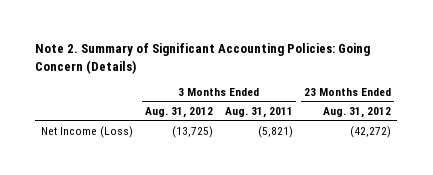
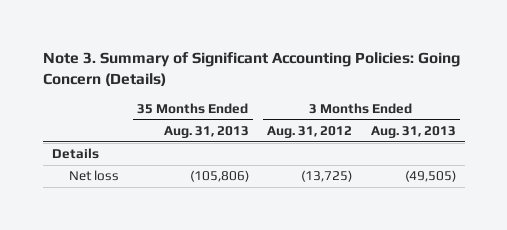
- Note 2. Summary of Significant Accounting Policies: Going Concern (Details)
+ Note 3. Summary of Significant Accounting Policies: Going Concern (Details)
- | 3 Months Ended Aug. 31, 2012 | 3 Months Ended Aug. 31, 2011 | 23 Months Ended Aug. 31, 2012
+ | 35 Months Ended Aug. 31, 2013 | 3 Months Ended Aug. 31, 2012 | 3 Months Ended Aug. 31, 2013
- Net Income (Loss) | (13,725) | (5,821) | (42,272)
+ Details
+ Net loss | (105,806) | (13,725) | (49,505)

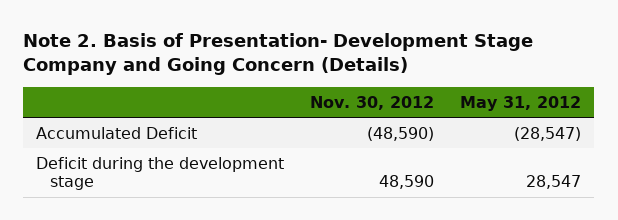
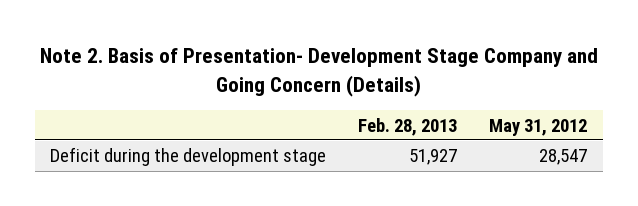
- | Nov. 30, 2012 | May 31, 2012
+ | Feb. 28, 2013 | May 31, 2012
- Accumulated Deficit | (48,590) | (28,547)

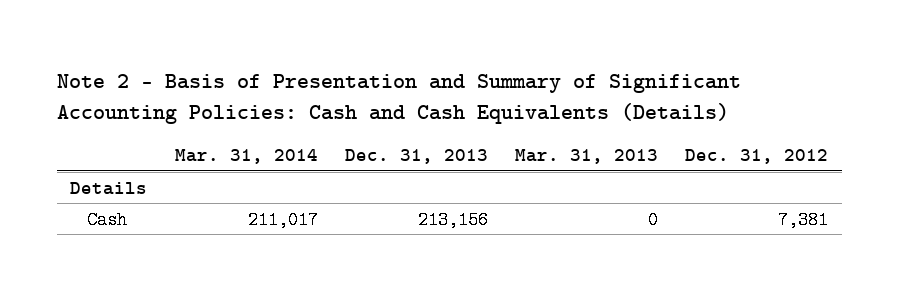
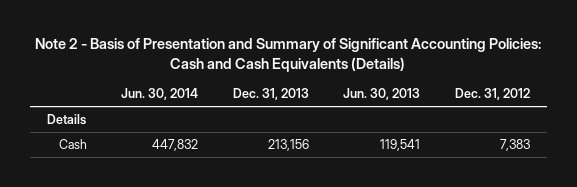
- | Mar. 31, 2014 | Dec. 31, 2013 | Mar. 31, 2013 | Dec. 31, 2012
+ | Jun. 30, 2014 | Dec. 31, 2013 | Jun. 30, 2013 | Dec. 31, 2012
- Cash | 211,017 | 213,156 | 0 | 7,381
+ Cash | 447,832 | 213,156 | 119,541 | 7,383

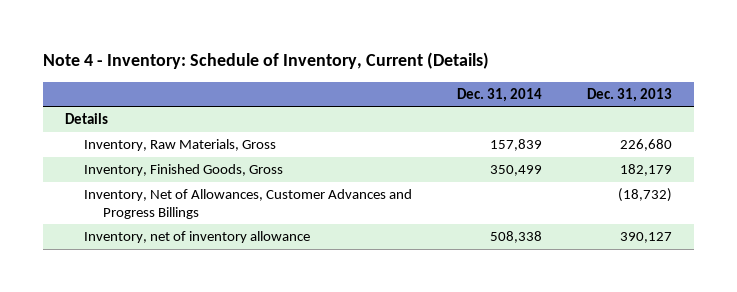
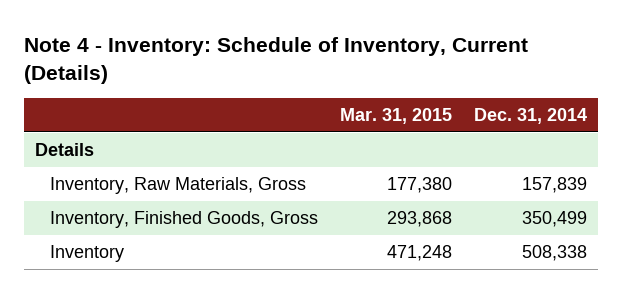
- | Dec. 31, 2014 | Dec. 31, 2013
+ | Mar. 31, 2015 | Dec. 31, 2014
- Inventory, Net of Allowances, Customer Advances and Progress Billings | | (18,732)
- Inventory, net of inventory allowance | 508,338 | 390,127
+ Inventory | 471,248 | 508,338

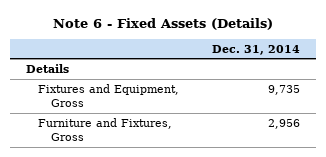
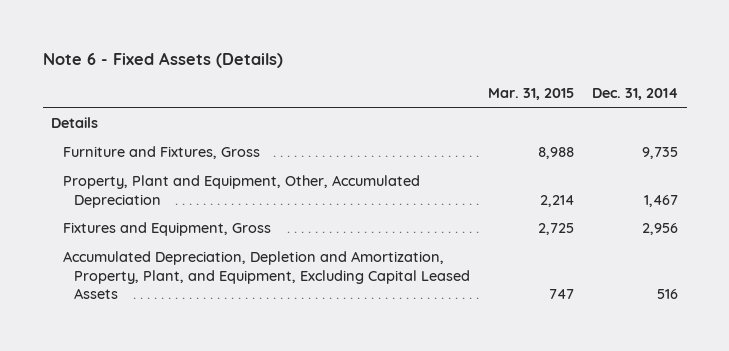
- | Dec. 31, 2014
+ | Mar. 31, 2015 | Dec. 31, 2014
- Fixtures and Equipment, Gross | 9,735
- Furniture and Fixtures, Gross | 2,956
+ Furniture and Fixtures, Gross | 8,988 | 9,735
+ Property, Plant and Equipment, Other, Accumulated Depreciation | 2,214 | 1,467
+ Fixtures and Equipment, Gross | 2,725 | 2,956
+ Accumulated Depreciation, Depletion and Amortization, Property, Plant, and Equipment, Excluding Capital Leased Assets | 747 | 516

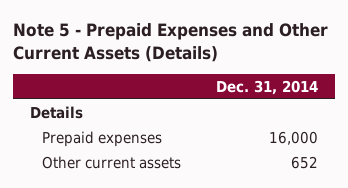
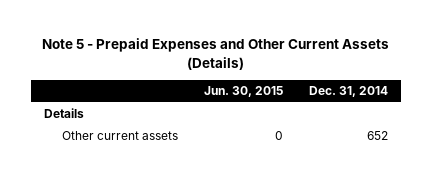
- | Dec. 31, 2014
+ | Jun. 30, 2015 | Dec. 31, 2014
- Prepaid expenses | 16,000

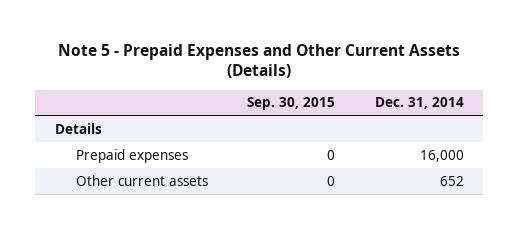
- | Jun. 30, 2015 | Dec. 31, 2014
+ | Sep. 30, 2015 | Dec. 31, 2014
+ Prepaid expenses | 0 | 16,000

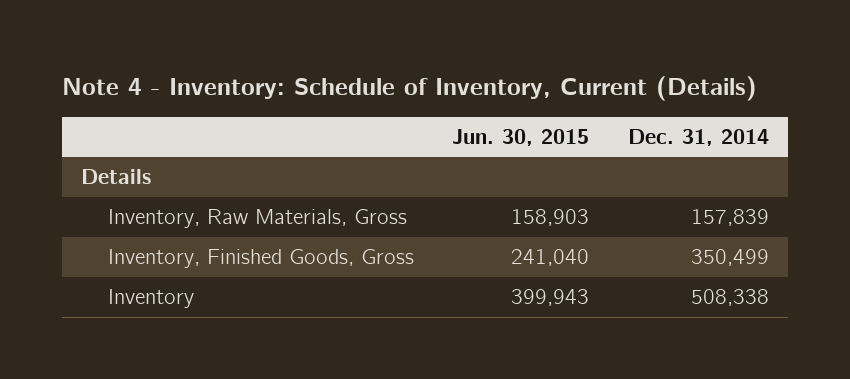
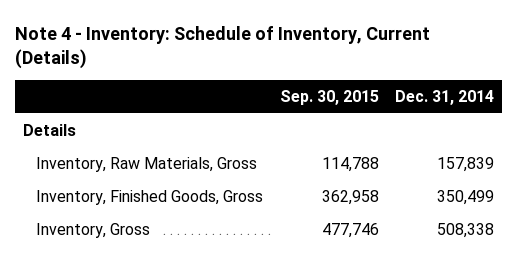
- | Jun. 30, 2015 | Dec. 31, 2014
+ | Sep. 30, 2015 | Dec. 31, 2014
- Inventory | 399,943 | 508,338
+ Inventory, Gross | 477,746 | 508,338

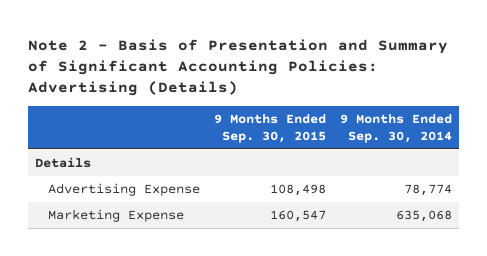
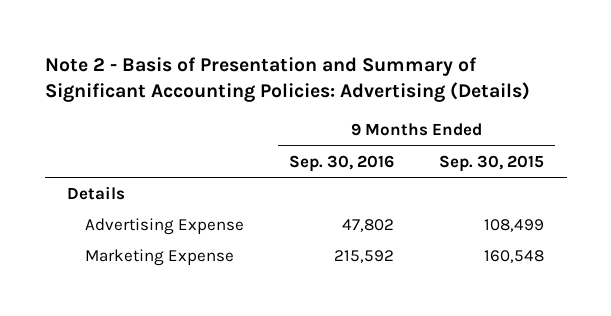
- | 9 Months Ended Sep. 30, 2015 | 9 Months Ended Sep. 30, 2014
+ | 9 Months Ended Sep. 30, 2016 | 9 Months Ended Sep. 30, 2015
- Advertising Expense | 108,498 | 78,774
- Marketing Expense | 160,547 | 635,068
+ Advertising Expense | 47,802 | 108,499
+ Marketing Expense | 215,592 | 160,548

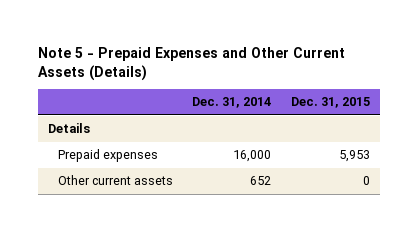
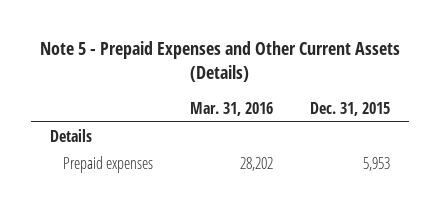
- | Dec. 31, 2014 | Dec. 31, 2015
+ | Mar. 31, 2016 | Dec. 31, 2015
- Other current assets | 652 | 0

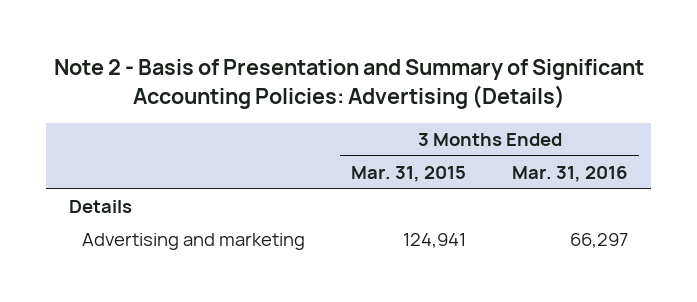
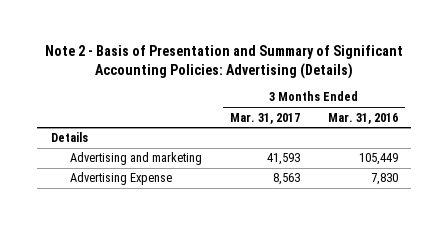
- | 3 Months Ended Mar. 31, 2015 | 3 Months Ended Mar. 31, 2016
+ | 3 Months Ended Mar. 31, 2017 | 3 Months Ended Mar. 31, 2016
- Advertising and marketing | 124,941 | 66,297
+ Advertising and marketing | 41,593 | 105,449
+ Advertising Expense | 8,563 | 7,830

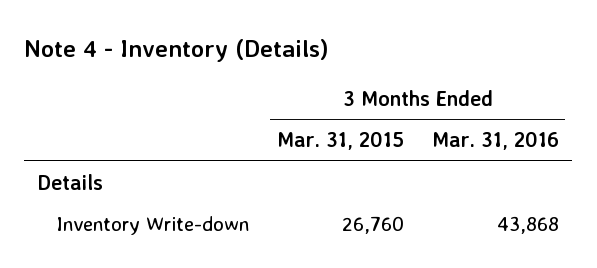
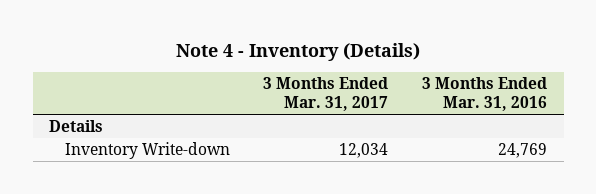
- | 3 Months Ended Mar. 31, 2015 | 3 Months Ended Mar. 31, 2016
+ | 3 Months Ended Mar. 31, 2017 | 3 Months Ended Mar. 31, 2016
- Inventory Write-down | 26,760 | 43,868
+ Inventory Write-down | 12,034 | 24,769

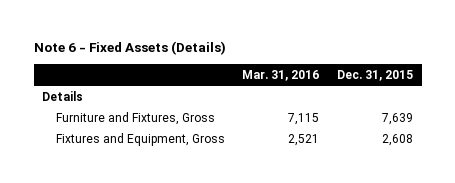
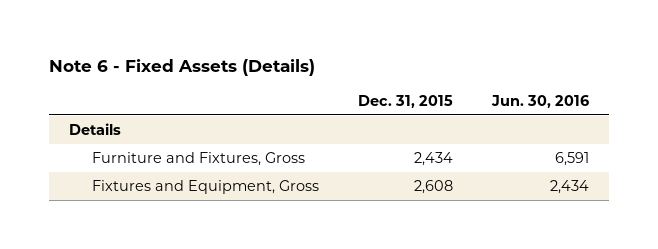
- | Mar. 31, 2016 | Dec. 31, 2015
+ | Dec. 31, 2015 | Jun. 30, 2016
- Furniture and Fixtures, Gross | 7,115 | 7,639
+ Furniture and Fixtures, Gross | 2,434 | 6,591

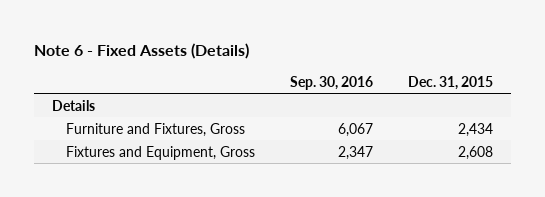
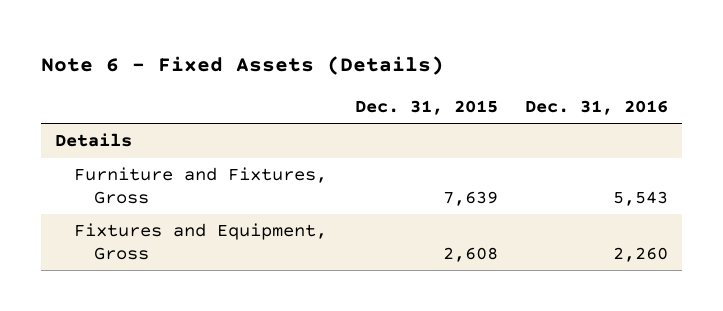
- | Sep. 30, 2016 | Dec. 31, 2015
+ | Dec. 31, 2015 | Dec. 31, 2016
- Furniture and Fixtures, Gross | 6,067 | 2,434
+ Furniture and Fixtures, Gross | 7,639 | 5,543

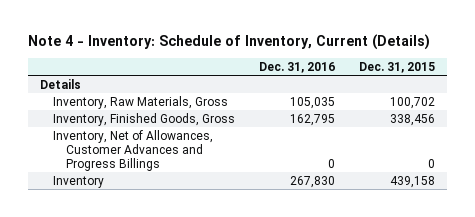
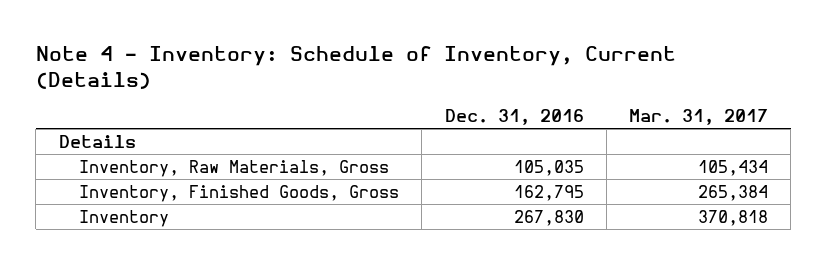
- | Dec. 31, 2016 | Dec. 31, 2015
+ | Dec. 31, 2016 | Mar. 31, 2017
- Inventory, Net of Allowances, Customer Advances and Progress Billings | 0 | 0

